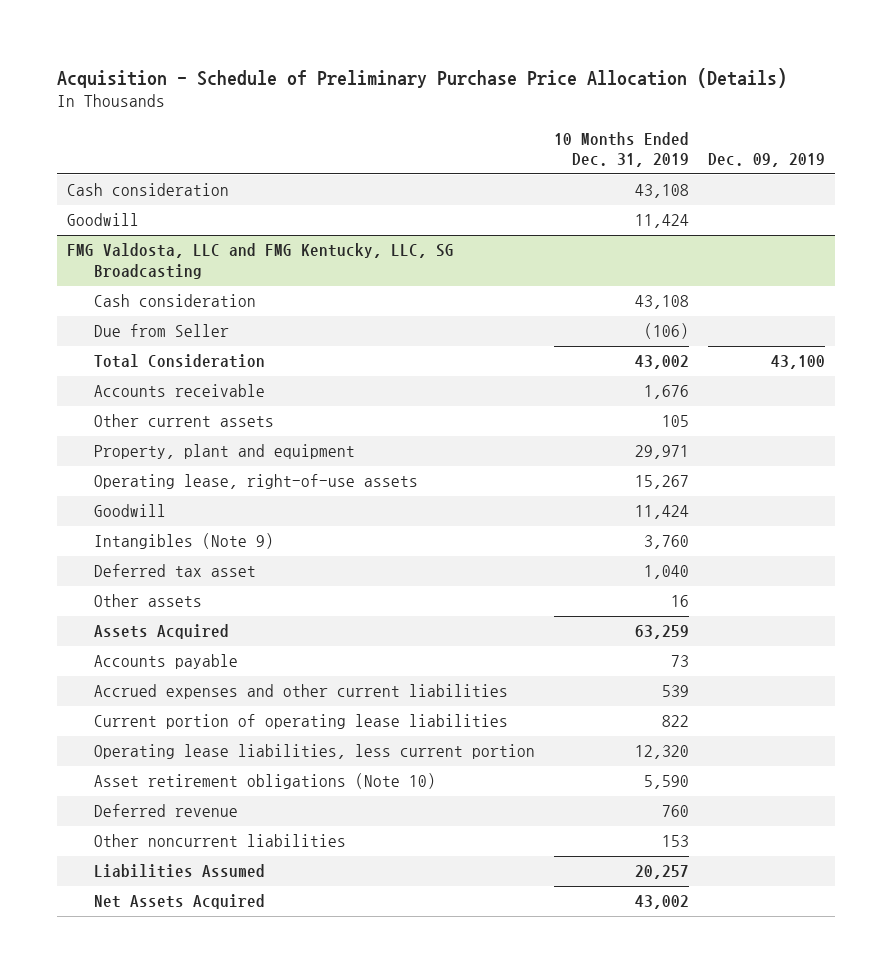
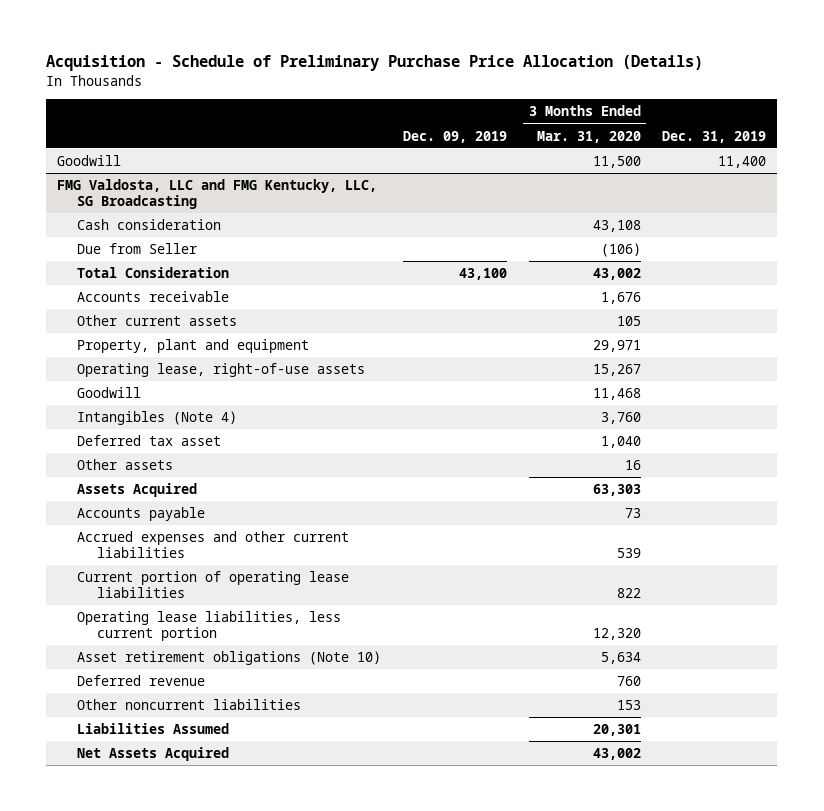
- | 10 Months Ended Dec. 31, 2019 | Dec. 09, 2019
+ | Dec. 09, 2019 | 3 Months Ended Mar. 31, 2020 | Dec. 31, 2019
- Cash consideration | 43,108 |
@ FMG Valdosta, LLC and FMG Kentucky, LLC, SG Broadcasting
- Intangibles (Note 9) | 3,760 |
+ Intangibles (Note 4) | | 3,760 |

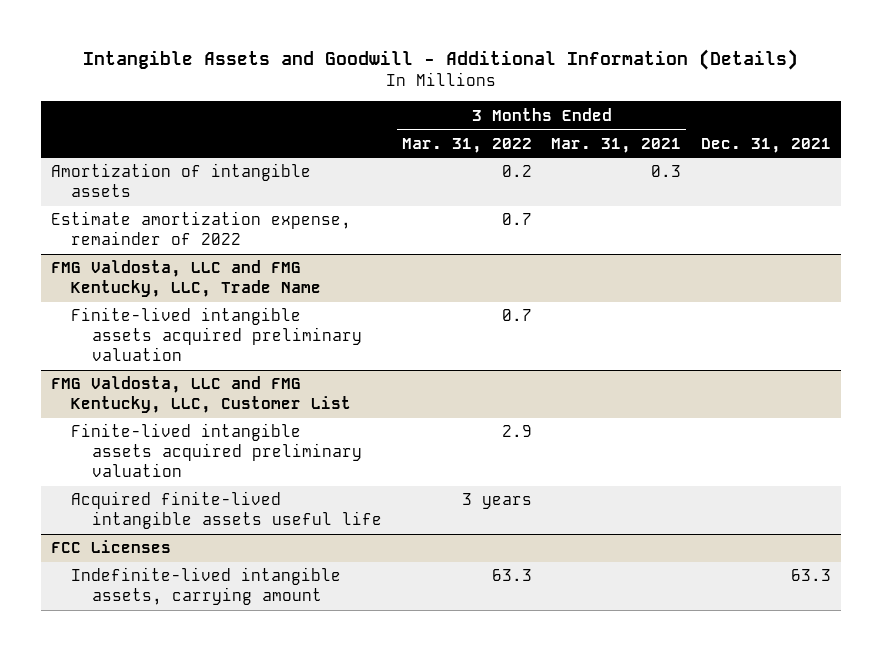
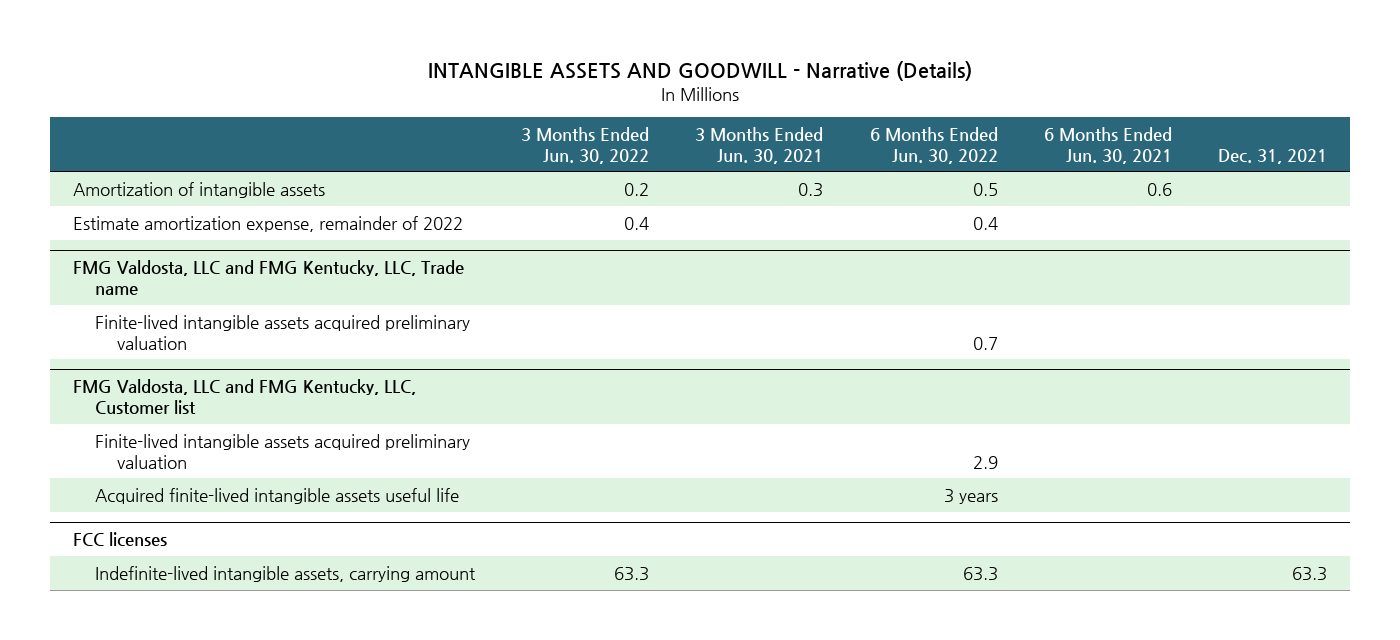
- Intangible Assets and Goodwill - Additional Information (Details)
+ INTANGIBLE ASSETS AND GOODWILL - Narrative (Details)
- | 3 Months Ended Mar. 31, 2022 | 3 Months Ended Mar. 31, 2021 | Dec. 31, 2021
+ | 3 Months Ended Jun. 30, 2022 | 3 Months Ended Jun. 30, 2021 | 6 Months Ended Jun. 30, 2022 | 6 Months Ended Jun. 30, 2021 | Dec. 31, 2021
- FMG Valdosta, LLC and FMG Kentucky, LLC, Trade Name
+ FMG Valdosta, LLC and FMG Kentucky, LLC, Trade name
- FMG Valdosta, LLC and FMG Kentucky, LLC, Customer List
+ FMG Valdosta, LLC and FMG Kentucky, LLC, Customer list
- FCC Licenses
+ FCC licenses

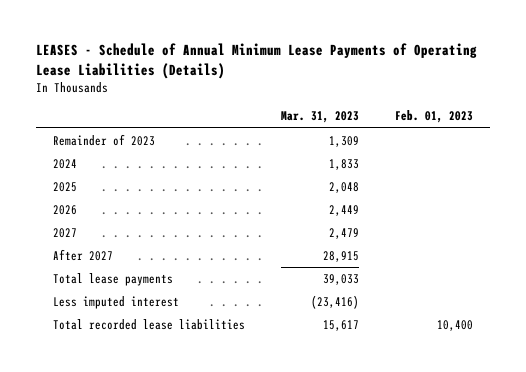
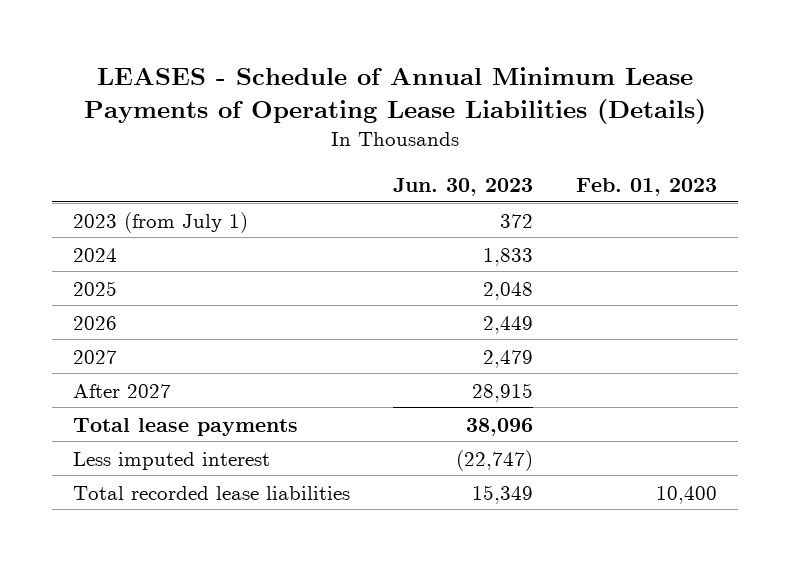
- | Mar. 31, 2023 | Feb. 01, 2023
+ | Jun. 30, 2023 | Feb. 01, 2023
- Remainder of 2023 | 1,309 |
+ 2023 (from July 1) | 372 |

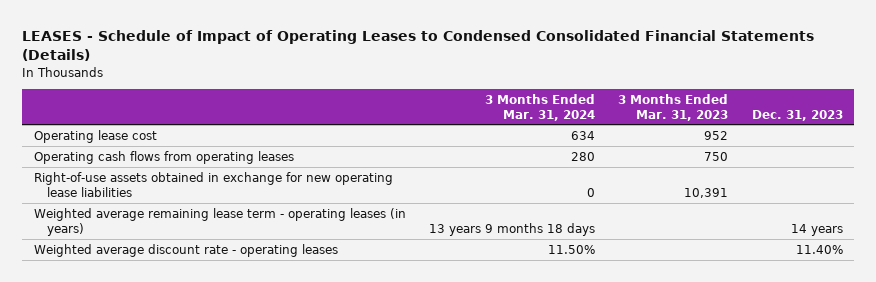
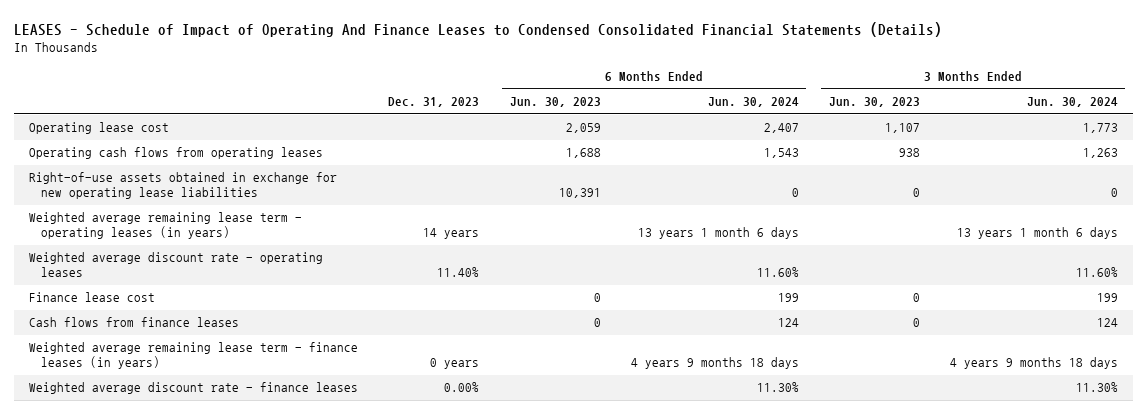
- LEASES - Schedule of Impact of Operating Leases to Condensed Consolidated Financial Statements (Details)
+ LEASES - Schedule of Impact of Operating And Finance Leases to Condensed Consolidated Financial Statements (Details)
- | 3 Months Ended Mar. 31, 2024 | 3 Months Ended Mar. 31, 2023 | Dec. 31, 2023
+ | Dec. 31, 2023 | 6 Months Ended Jun. 30, 2023 | 6 Months Ended Jun. 30, 2024 | 3 Months Ended Jun. 30, 2023 | 3 Months Ended Jun. 30, 2024
+ Finance lease cost | | 0 | 199 | 0 | 199
+ Cash flows from finance leases | | 0 | 124 | 0 | 124
+ Weighted average remaining lease term - finance leases (in years) | 0 years | | 4 years 9 months 18 days | | 4 years 9 months 18 days
+ Weighted average discount rate - finance leases | 0.00% | | 11.30% | | 11.30%

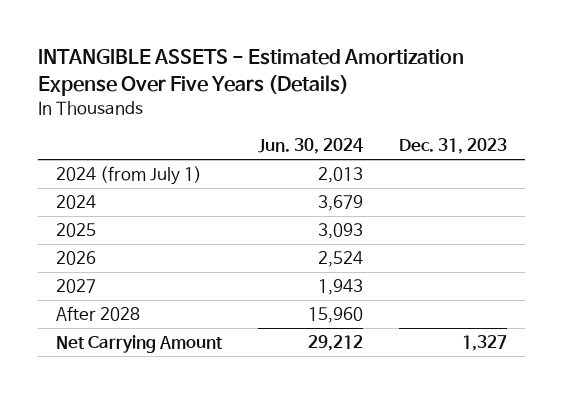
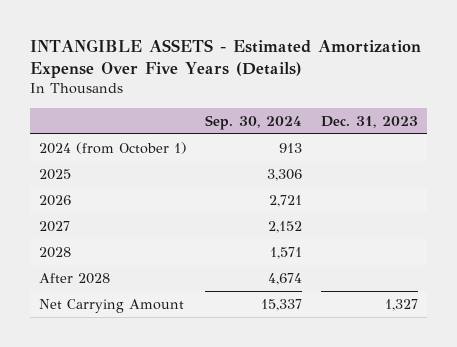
- | Jun. 30, 2024 | Dec. 31, 2023
+ | Sep. 30, 2024 | Dec. 31, 2023
- 2024 (from July 1) | 2,013 |
- 2024 | 3,679 |
+ 2024 (from October 1) | 913 |
+ 2028 | 1,571 |

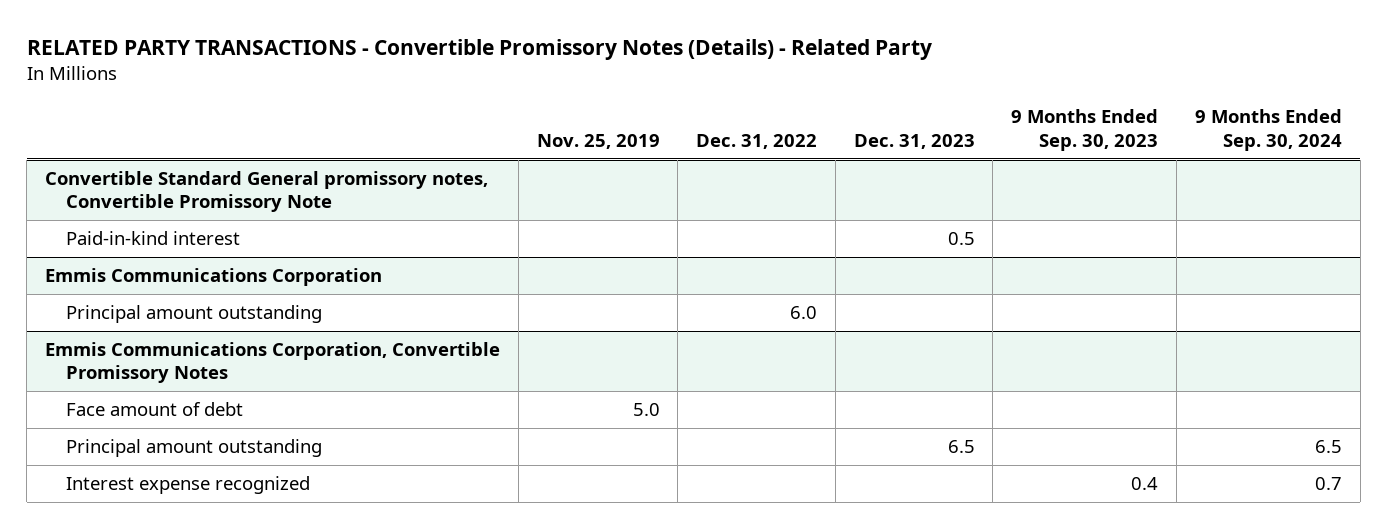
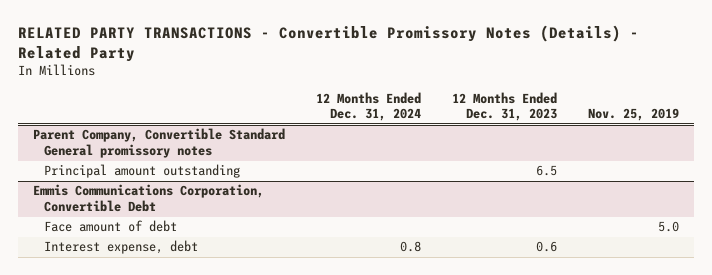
- | Nov. 25, 2019 | Dec. 31, 2022 | Dec. 31, 2023 | 9 Months Ended Sep. 30, 2023 | 9 Months Ended Sep. 30, 2024
+ | 12 Months Ended Dec. 31, 2024 | 12 Months Ended Dec. 31, 2023 | Nov. 25, 2019
- Convertible Standard General promissory notes, Convertible Promissory Note
- Paid-in-kind interest | | | 0.5 | |
- Emmis Communications Corporation
- Principal amount outstanding | | 6.0 | | |
- Emmis Communications Corporation, Convertible Promissory Notes
- Face amount of debt | 5.0 | | | |
- Principal amount outstanding | | | 6.5 | | 6.5
- Interest expense recognized | | | | 0.4 | 0.7
+ Parent Company, Convertible Standard General promissory notes
+ Principal amount outstanding | | 6.5 |
+ Emmis Communications Corporation, Convertible Debt
+ Face amount of debt | | | 5.0
+ Interest expense, debt | 0.8 | 0.6 |

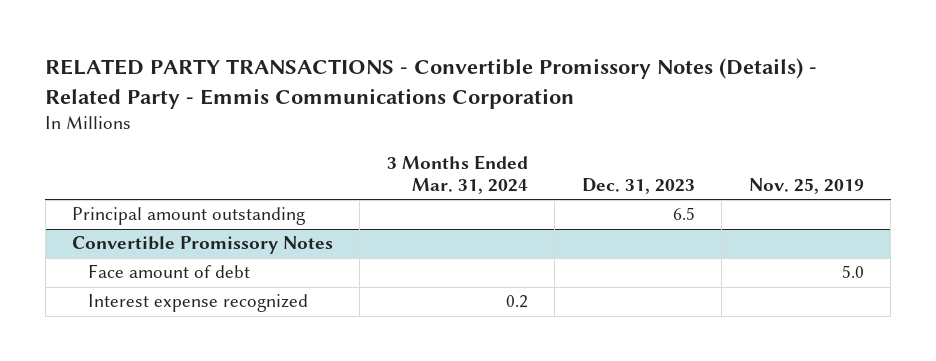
- RELATED PARTY TRANSACTIONS - Convertible Promissory Notes (Details) - Related Party
+ RELATED PARTY TRANSACTIONS - Convertible Promissory Notes (Details) - Related Party - Emmis Communications Corporation
- | 12 Months Ended Dec. 31, 2024 | 12 Months Ended Dec. 31, 2023 | Nov. 25, 2019
+ | 3 Months Ended Mar. 31, 2024 | Dec. 31, 2023 | Nov. 25, 2019
- Parent Company, Convertible Standard General promissory notes
- Principal amount outstanding | | 6.5 |
- Emmis Communications Corporation, Convertible Debt
- Face amount of debt | | | 5.0
- Interest expense, debt | 0.8 | 0.6 |
+ Principal amount outstanding | | 6.5 |
+ Convertible Promissory Notes
+ Face amount of debt | | | 5.0
+ Interest expense recognized | 0.2 | |

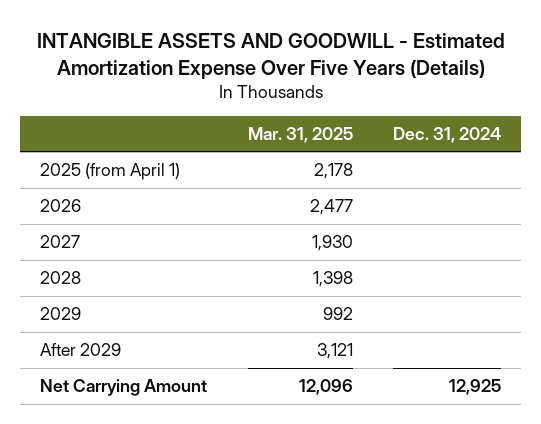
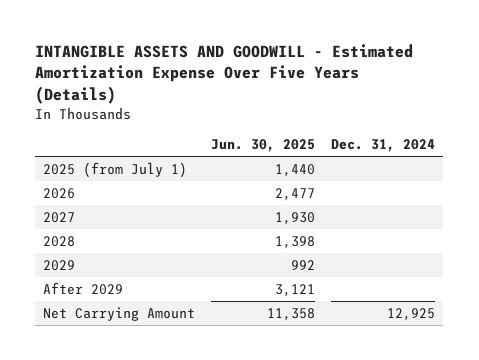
- | Mar. 31, 2025 | Dec. 31, 2024
+ | Jun. 30, 2025 | Dec. 31, 2024
- 2025 (from April 1) | 2,178 |
+ 2025 (from July 1) | 1,440 |

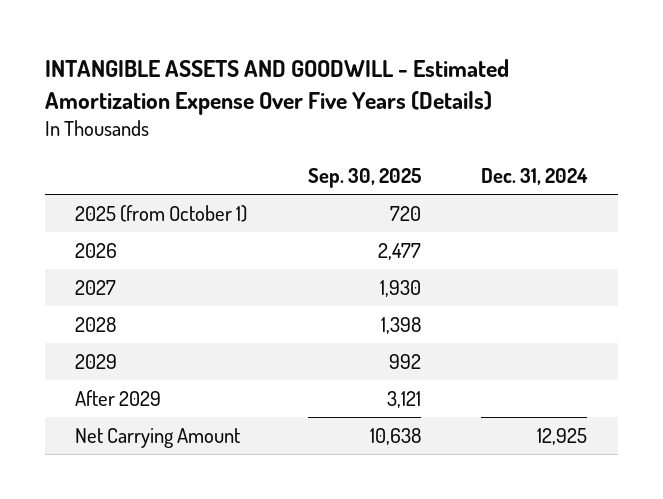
- | Jun. 30, 2025 | Dec. 31, 2024
+ | Sep. 30, 2025 | Dec. 31, 2024
- 2025 (from July 1) | 1,440 |
+ 2025 (from October 1) | 720 |

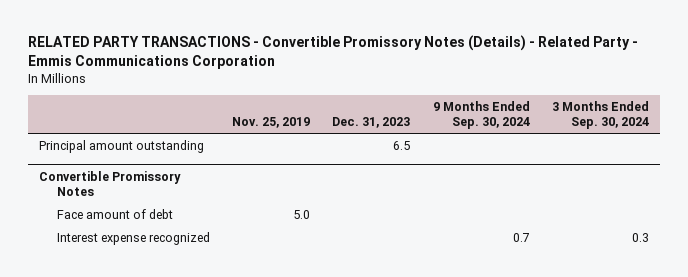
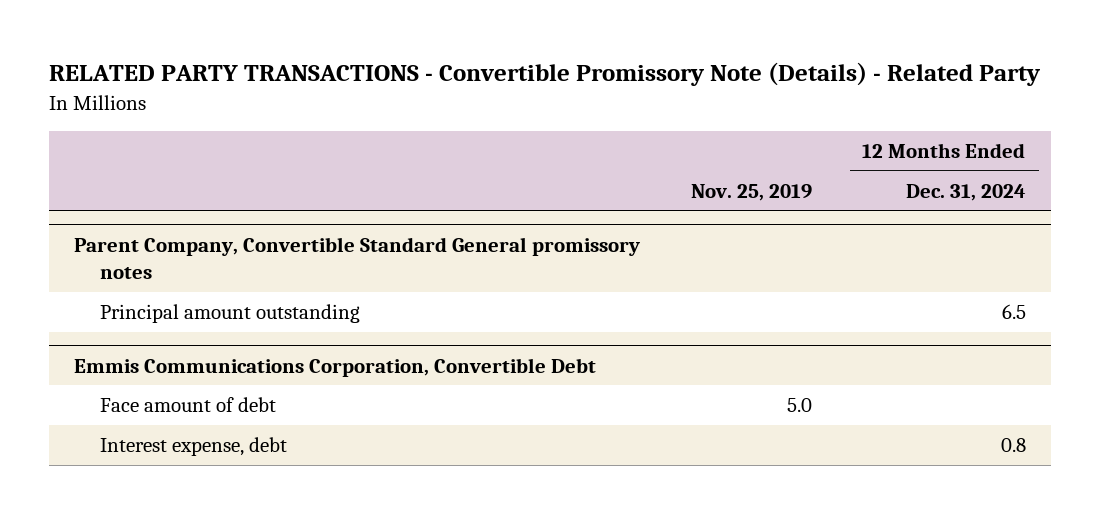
- RELATED PARTY TRANSACTIONS - Convertible Promissory Notes (Details) - Related Party - Emmis Communications Corporation
+ RELATED PARTY TRANSACTIONS - Convertible Promissory Note (Details) - Related Party
- | Nov. 25, 2019 | Dec. 31, 2023 | 9 Months Ended Sep. 30, 2024 | 3 Months Ended Sep. 30, 2024
+ | Nov. 25, 2019 | 12 Months Ended Dec. 31, 2024
- Principal amount outstanding | | 6.5 | |
- Convertible Promissory Notes
- Face amount of debt | 5.0 | | |
- Interest expense recognized | | | 0.7 | 0.3
+ Parent Company, Convertible Standard General promissory notes
+ Principal amount outstanding | | 6.5
+ Emmis Communications Corporation, Convertible Debt
+ Face amount of debt | 5.0 |
+ Interest expense, debt | | 0.8

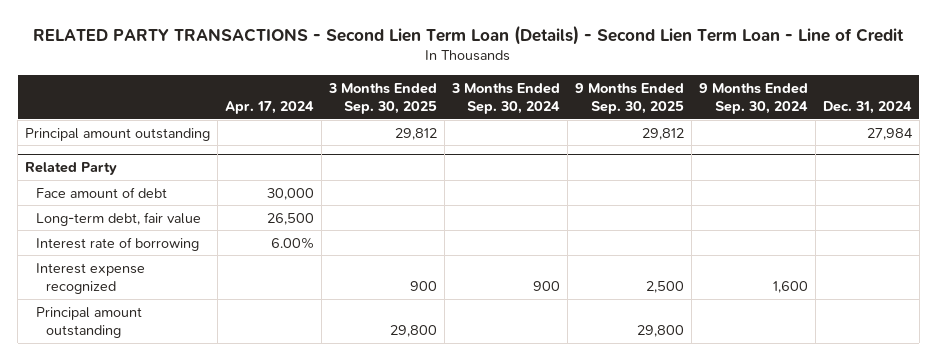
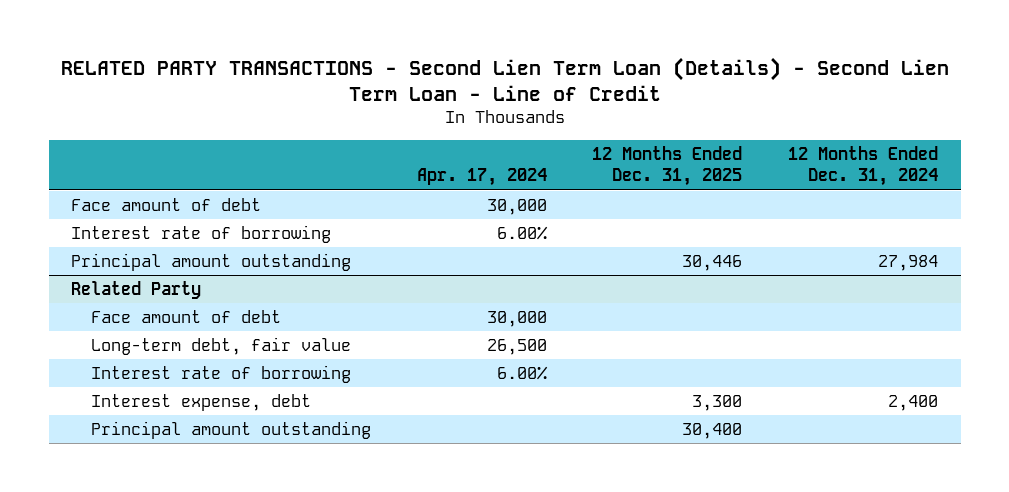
- | Apr. 17, 2024 | 3 Months Ended Sep. 30, 2025 | 3 Months Ended Sep. 30, 2024 | 9 Months Ended Sep. 30, 2025 | 9 Months Ended Sep. 30, 2024 | Dec. 31, 2024
+ | Apr. 17, 2024 | 12 Months Ended Dec. 31, 2025 | 12 Months Ended Dec. 31, 2024
+ Face amount of debt | 30,000 | |
+ Interest rate of borrowing | 6.00% | |
@ Related Party
- Interest expense recognized | | 900 | 900 | 2,500 | 1,600 |
+ Interest expense, debt | | 3,300 | 2,400

